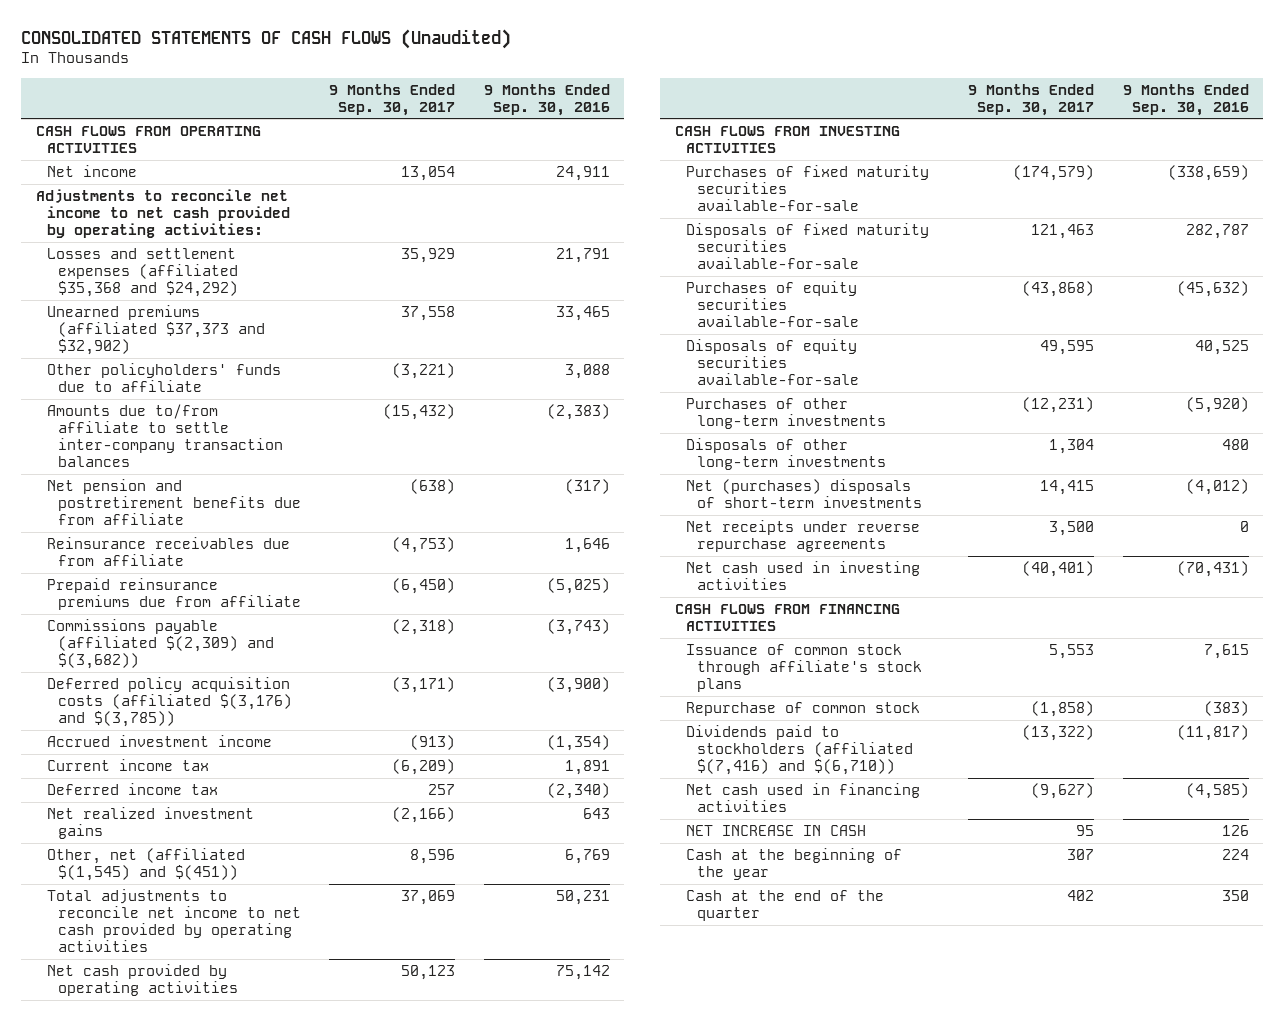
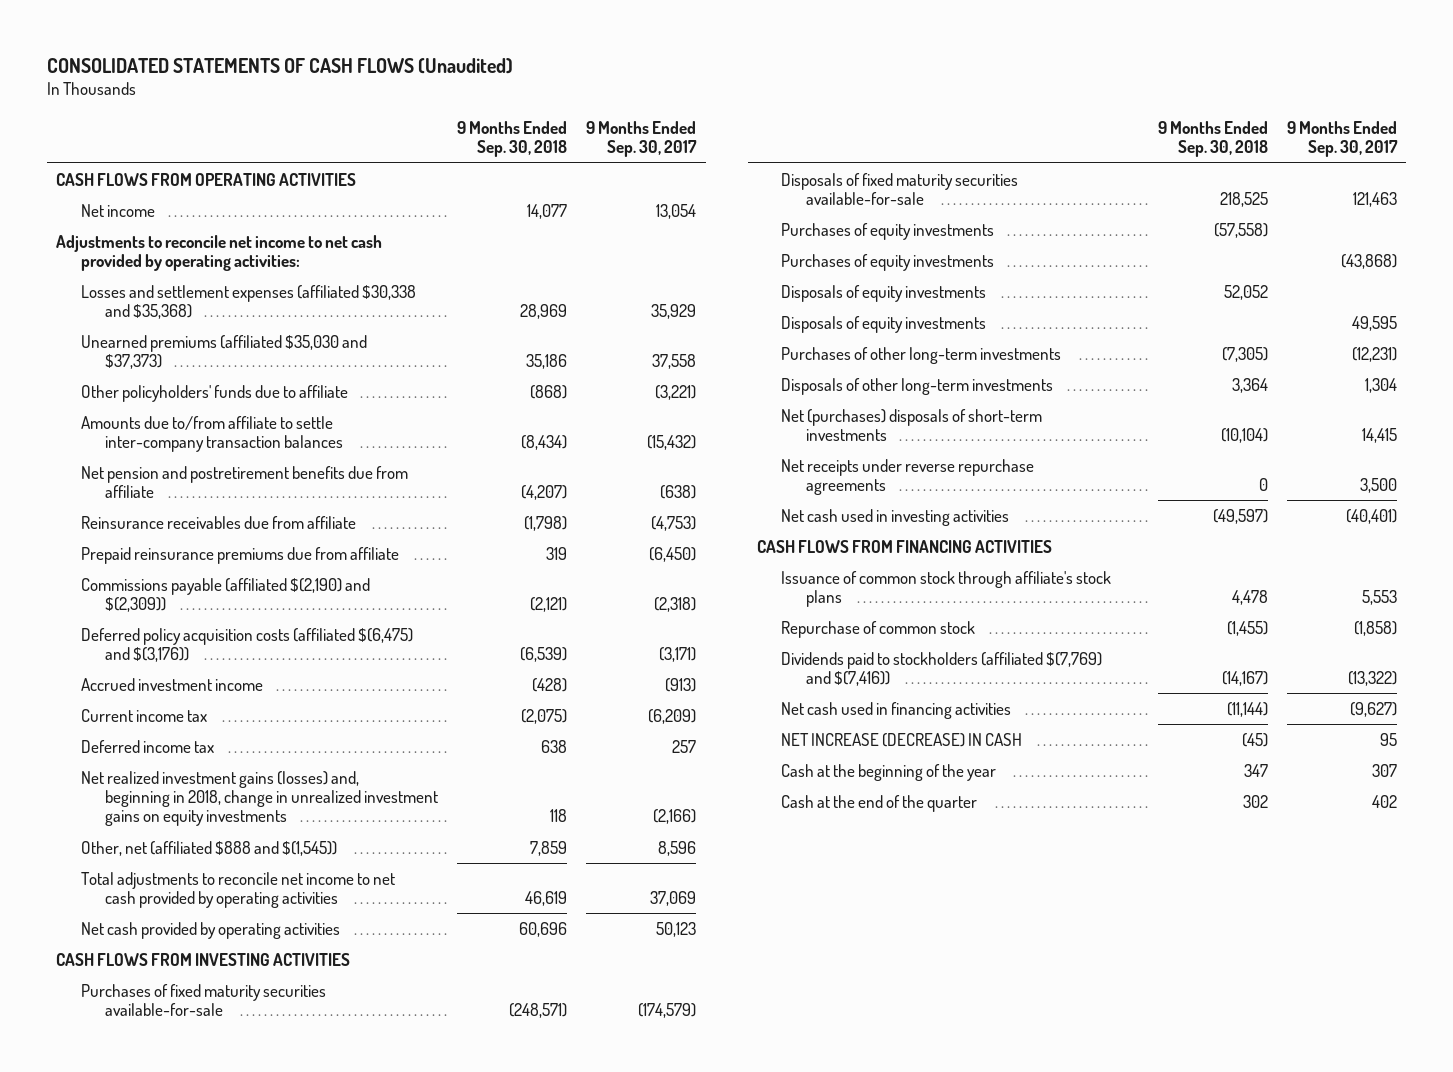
- | 9 Months Ended Sep. 30, 2017 | 9 Months Ended Sep. 30, 2016
+ | 9 Months Ended Sep. 30, 2018 | 9 Months Ended Sep. 30, 2017
- Losses and settlement expenses (affiliated $35,368 and $24,292) | 35,929 | 21,791
- Unearned premiums (affiliated $37,373 and $32,902) | 37,558 | 33,465
+ Losses and settlement expenses (affiliated $30,338 and $35,368) | 28,969 | 35,929
+ Unearned premiums (affiliated $35,030 and $37,373) | 35,186 | 37,558
- Commissions payable (affiliated $(2,309) and $(3,682)) | (2,318) | (3,743)
- Deferred policy acquisition costs (affiliated $(3,176) and $(3,785)) | (3,171) | (3,900)
+ Commissions payable (affiliated $(2,190) and $(2,309)) | (2,121) | (2,318)
+ Deferred policy acquisition costs (affiliated $(6,475) and $(3,176)) | (6,539) | (3,171)
- Net realized investment gains | (2,166) | 643
- Other, net (affiliated $(1,545) and $(451)) | 8,596 | 6,769
+ Net realized investment gains (losses) and, beginning in 2018, change in unrealized investment gains on equity investments | 118 | (2,166)
+ Other, net (affiliated $888 and $(1,545)) | 7,859 | 8,596
- Purchases of equity securities available-for-sale | (43,868) | (45,632)
- Disposals of equity securities available-for-sale | 49,595 | 40,525
+ Purchases of equity investments | (57,558) |
+ Purchases of equity investments | | (43,868)
+ Disposals of equity investments | 52,052 |
+ Disposals of equity investments | | 49,595
- Dividends paid to stockholders (affiliated $(7,416) and $(6,710)) | (13,322) | (11,817)
+ Dividends paid to stockholders (affiliated $(7,769) and $(7,416)) | (14,167) | (13,322)
- NET INCREASE IN CASH | 95 | 126
+ NET INCREASE (DECREASE) IN CASH | (45) | 95

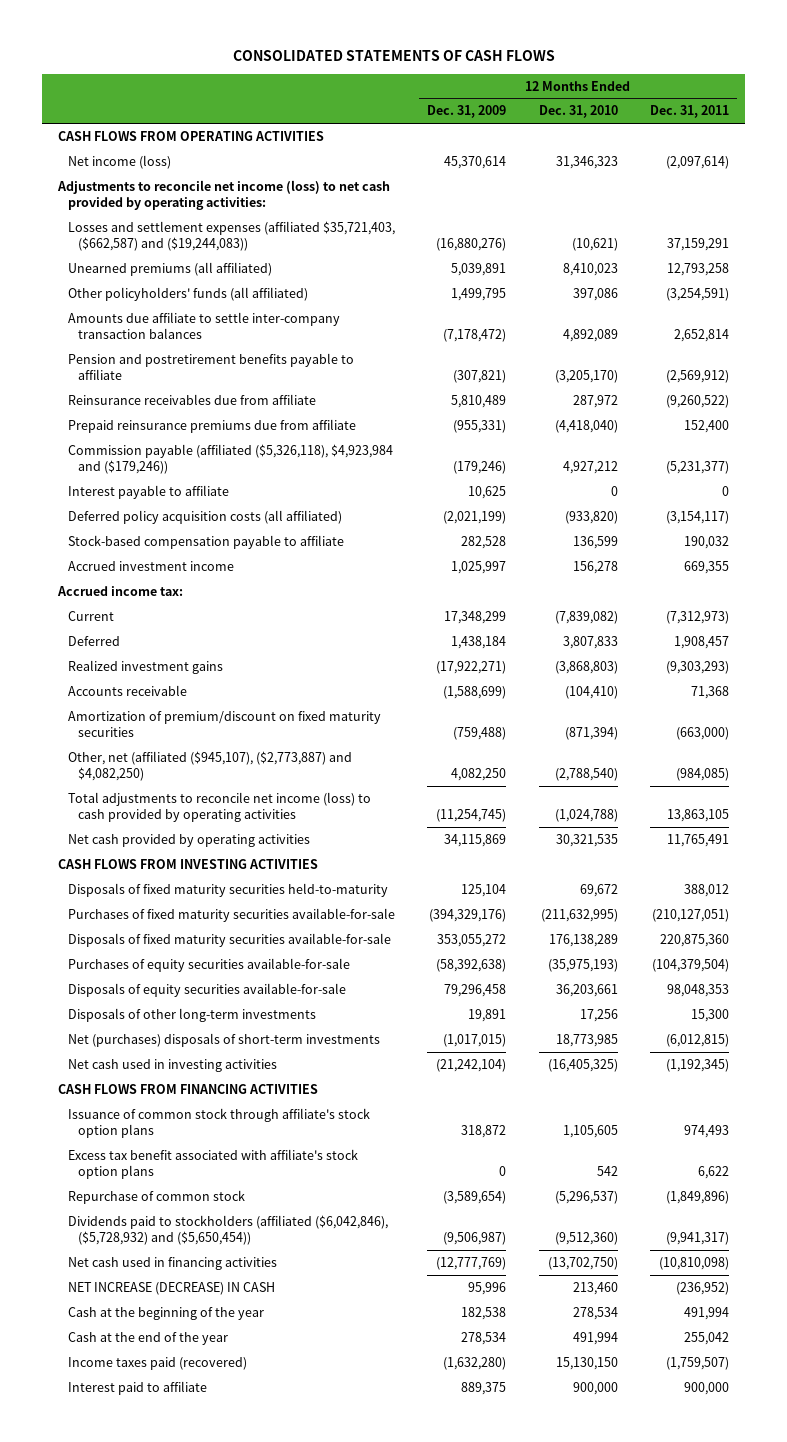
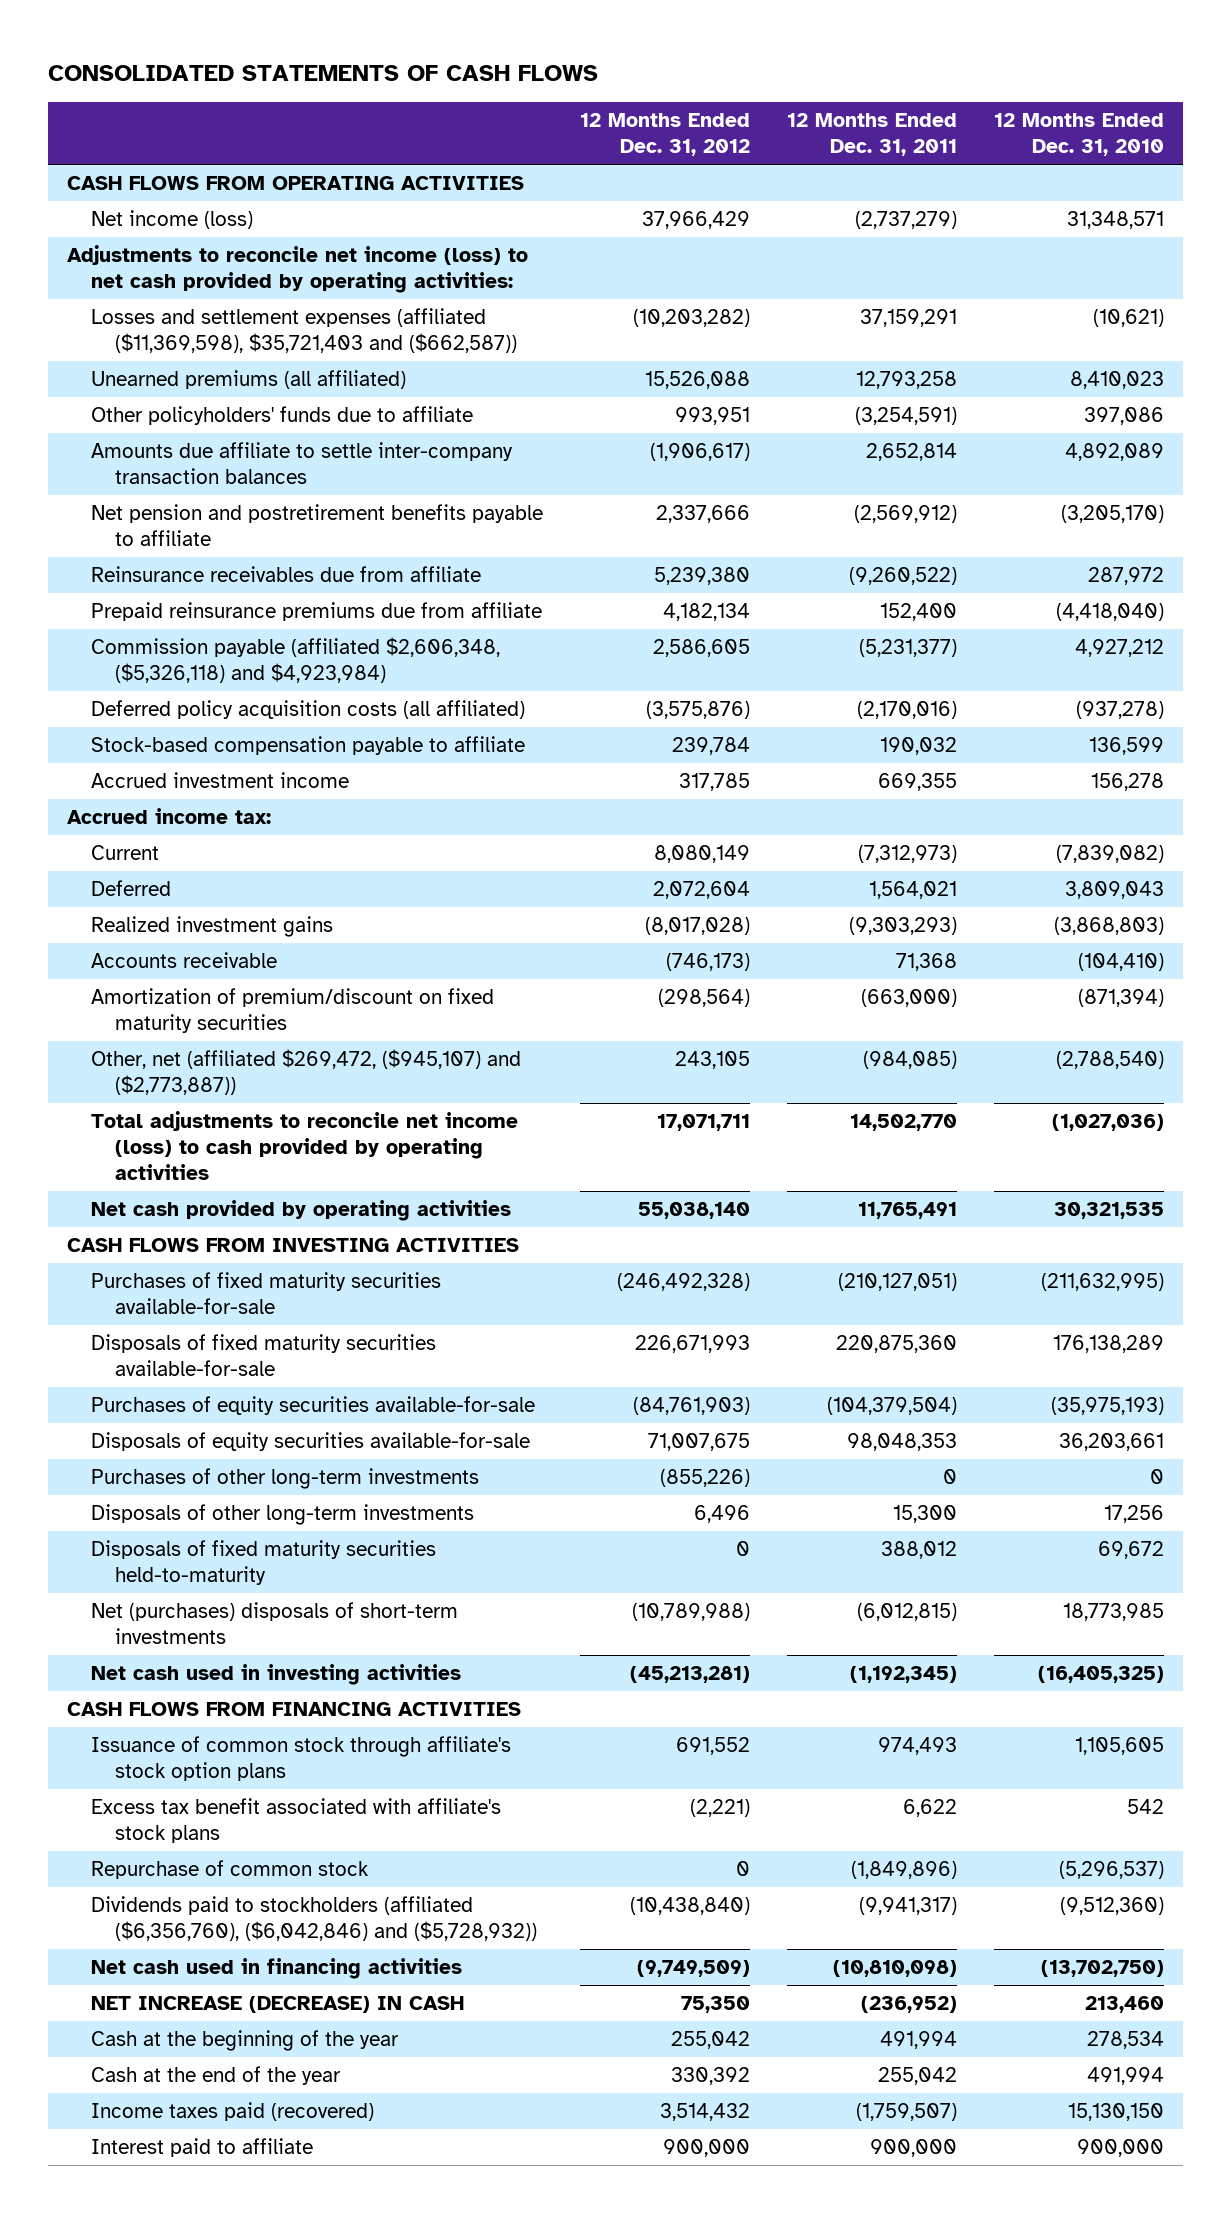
- | 12 Months Ended Dec. 31, 2009 | 12 Months Ended Dec. 31, 2010 | 12 Months Ended Dec. 31, 2011
+ | 12 Months Ended Dec. 31, 2012 | 12 Months Ended Dec. 31, 2011 | 12 Months Ended Dec. 31, 2010
- Net income (loss) | 45,370,614 | 31,346,323 | (2,097,614)
+ Net income (loss) | 37,966,429 | (2,737,279) | 31,348,571
- Losses and settlement expenses (affiliated $35,721,403, ($662,587) and ($19,244,083)) | (16,880,276) | (10,621) | 37,159,291
+ Losses and settlement expenses (affiliated ($11,369,598), $35,721,403 and ($662,587)) | (10,203,282) | 37,159,291 | (10,621)
- Other policyholders' funds (all affiliated) | 1,499,795 | 397,086 | (3,254,591)
+ Other policyholders' funds due to affiliate | 993,951 | (3,254,591) | 397,086
- Pension and postretirement benefits payable to affiliate | (307,821) | (3,205,170) | (2,569,912)
+ Net pension and postretirement benefits payable to affiliate | 2,337,666 | (2,569,912) | (3,205,170)
- Commission payable (affiliated ($5,326,118), $4,923,984 and ($179,246)) | (179,246) | 4,927,212 | (5,231,377)
- Interest payable to affiliate | 10,625 | 0 | 0
- Deferred policy acquisition costs (all affiliated) | (2,021,199) | (933,820) | (3,154,117)
+ Commission payable (affiliated $2,606,348, ($5,326,118) and $4,923,984) | 2,586,605 | (5,231,377) | 4,927,212
+ Deferred policy acquisition costs (all affiliated) | (3,575,876) | (2,170,016) | (937,278)
- Deferred | 1,438,184 | 3,807,833 | 1,908,457
+ Deferred | 2,072,604 | 1,564,021 | 3,809,043
- Other, net (affiliated ($945,107), ($2,773,887) and $4,082,250) | 4,082,250 | (2,788,540) | (984,085)
- Total adjustments to reconcile net income (loss) to cash provided by operating activities | (11,254,745) | (1,024,788) | 13,863,105
+ Other, net (affiliated $269,472, ($945,107) and ($2,773,887)) | 243,105 | (984,085) | (2,788,540)
+ Total adjustments to reconcile net income (loss) to cash provided by operating activities | 17,071,711 | 14,502,770 | (1,027,036)
+ Purchases of other long-term investments | (855,226) | 0 | 0
moved down: Disposals of fixed maturity securities held-to-maturity | 0 | 388,012 | 69,672
- Excess tax benefit associated with affiliate's stock option plans | 0 | 542 | 6,622
+ Excess tax benefit associated with affiliate's stock plans | (2,221) | 6,622 | 542
- Dividends paid to stockholders (affiliated ($6,042,846), ($5,728,932) and ($5,650,454)) | (9,506,987) | (9,512,360) | (9,941,317)
+ Dividends paid to stockholders (affiliated ($6,356,760), ($6,042,846) and ($5,728,932)) | (10,438,840) | (9,941,317) | (9,512,360)

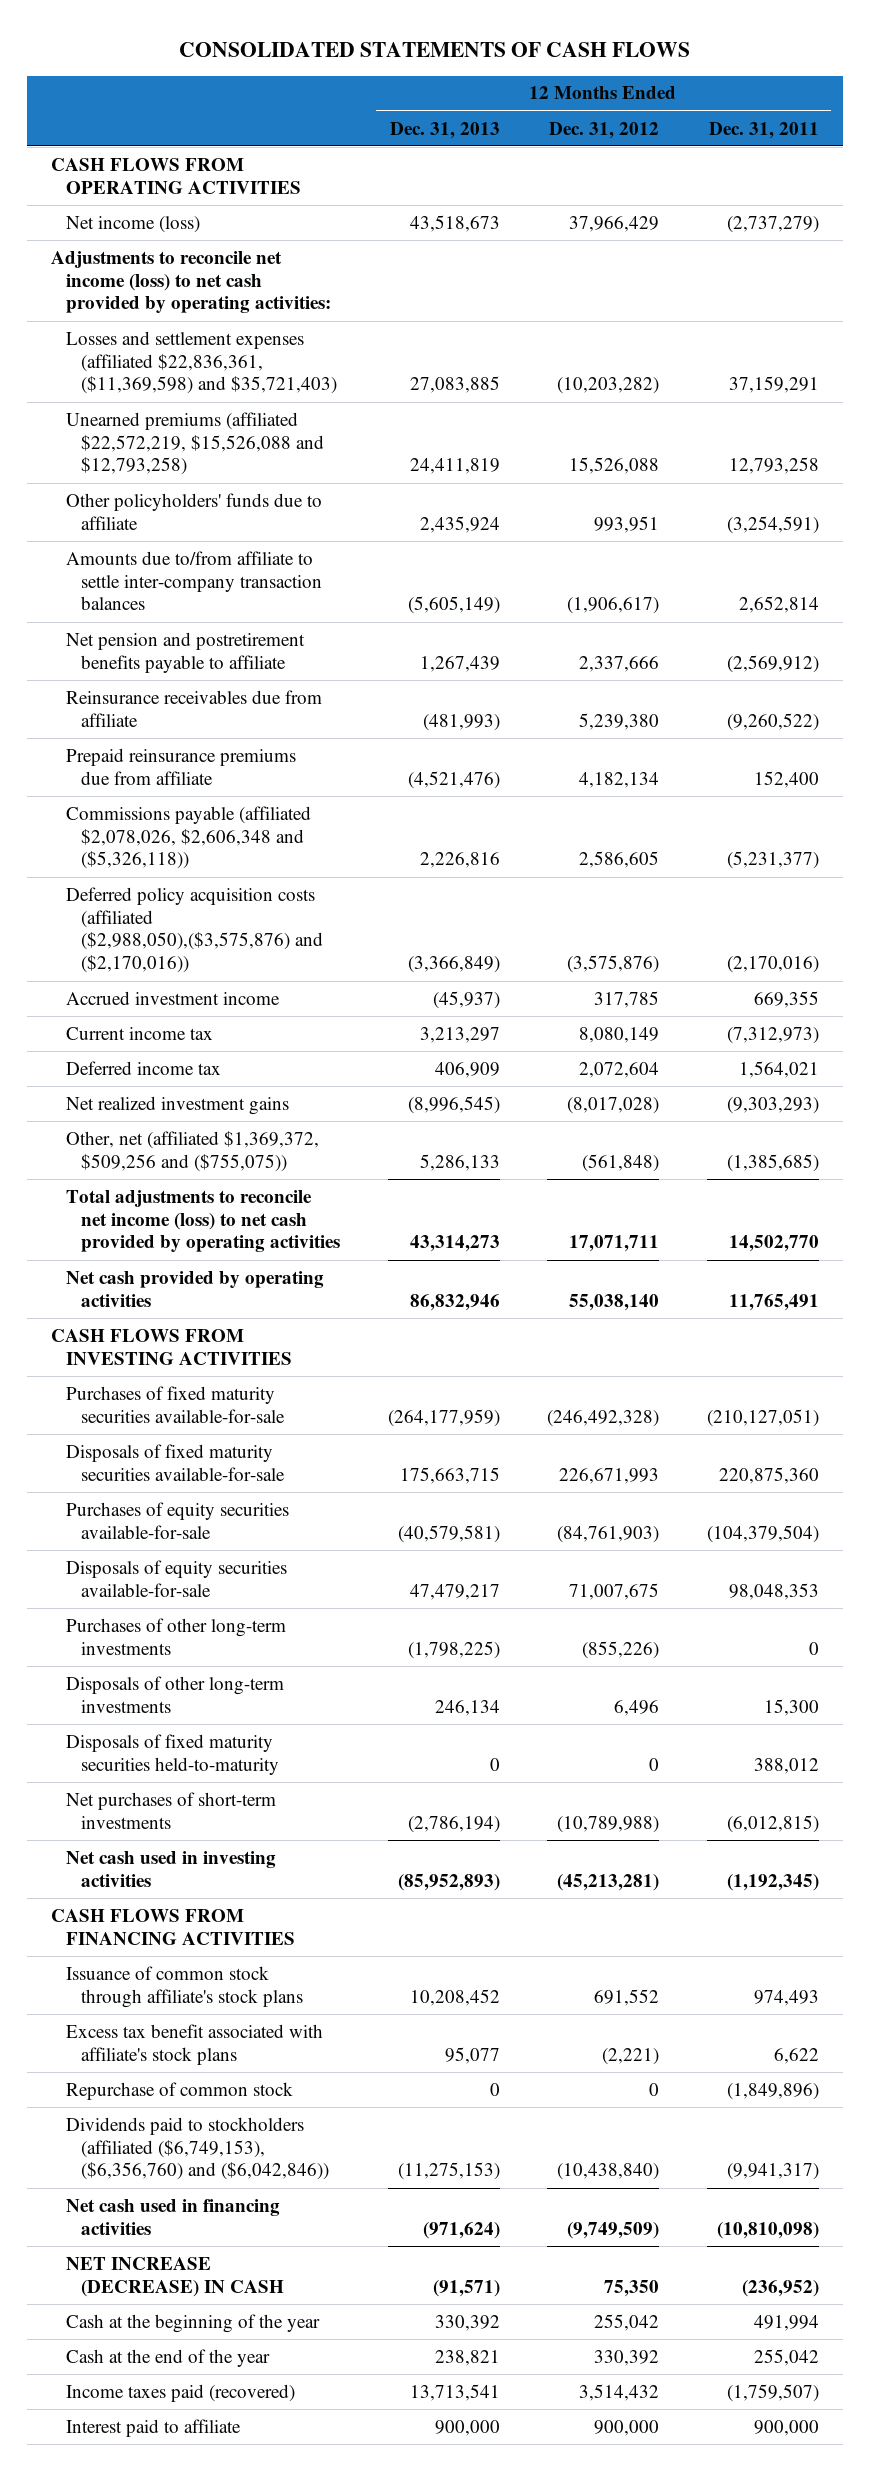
- | 12 Months Ended Dec. 31, 2012 | 12 Months Ended Dec. 31, 2011 | 12 Months Ended Dec. 31, 2010
+ | 12 Months Ended Dec. 31, 2013 | 12 Months Ended Dec. 31, 2012 | 12 Months Ended Dec. 31, 2011
- Losses and settlement expenses (affiliated ($11,369,598), $35,721,403 and ($662,587)) | (10,203,282) | 37,159,291 | (10,621)
- Unearned premiums (all affiliated) | 15,526,088 | 12,793,258 | 8,410,023
+ Losses and settlement expenses (affiliated $22,836,361, ($11,369,598) and $35,721,403) | 27,083,885 | (10,203,282) | 37,159,291
+ Unearned premiums (affiliated $22,572,219, $15,526,088 and $12,793,258) | 24,411,819 | 15,526,088 | 12,793,258
- Amounts due affiliate to settle inter-company transaction balances | (1,906,617) | 2,652,814 | 4,892,089
+ Amounts due to/from affiliate to settle inter-company transaction balances | (5,605,149) | (1,906,617) | 2,652,814
- Commission payable (affiliated $2,606,348, ($5,326,118) and $4,923,984) | 2,586,605 | (5,231,377) | 4,927,212
- Deferred policy acquisition costs (all affiliated) | (3,575,876) | (2,170,016) | (937,278)
- Stock-based compensation payable to affiliate | 239,784 | 190,032 | 136,599
+ Commissions payable (affiliated $2,078,026, $2,606,348 and ($5,326,118)) | 2,226,816 | 2,586,605 | (5,231,377)
+ Deferred policy acquisition costs (affiliated ($2,988,050),($3,575,876) and ($2,170,016)) | (3,366,849) | (3,575,876) | (2,170,016)
- Accrued income tax:
- Current | 8,080,149 | (7,312,973) | (7,839,082)
- Deferred | 2,072,604 | 1,564,021 | 3,809,043
- Realized investment gains | (8,017,028) | (9,303,293) | (3,868,803)
- Accounts receivable | (746,173) | 71,368 | (104,410)
- Amortization of premium/discount on fixed maturity securities | (298,564) | (663,000) | (871,394)
- Other, net (affiliated $269,472, ($945,107) and ($2,773,887)) | 243,105 | (984,085) | (2,788,540)
- Total adjustments to reconcile net income (loss) to cash provided by operating activities | 17,071,711 | 14,502,770 | (1,027,036)
+ Current income tax | 3,213,297 | 8,080,149 | (7,312,973)
+ Deferred income tax | 406,909 | 2,072,604 | 1,564,021
+ Net realized investment gains | (8,996,545) | (8,017,028) | (9,303,293)
+ Other, net (affiliated $1,369,372, $509,256 and ($755,075)) | 5,286,133 | (561,848) | (1,385,685)
+ Total adjustments to reconcile net income (loss) to net cash provided by operating activities | 43,314,273 | 17,071,711 | 14,502,770
- Net (purchases) disposals of short-term investments | (10,789,988) | (6,012,815) | 18,773,985
+ Net purchases of short-term investments | (2,786,194) | (10,789,988) | (6,012,815)
- Issuance of common stock through affiliate's stock option plans | 691,552 | 974,493 | 1,105,605
+ Issuance of common stock through affiliate's stock plans | 10,208,452 | 691,552 | 974,493
- Dividends paid to stockholders (affiliated ($6,356,760), ($6,042,846) and ($5,728,932)) | (10,438,840) | (9,941,317) | (9,512,360)
+ Dividends paid to stockholders (affiliated ($6,749,153), ($6,356,760) and ($6,042,846)) | (11,275,153) | (10,438,840) | (9,941,317)

